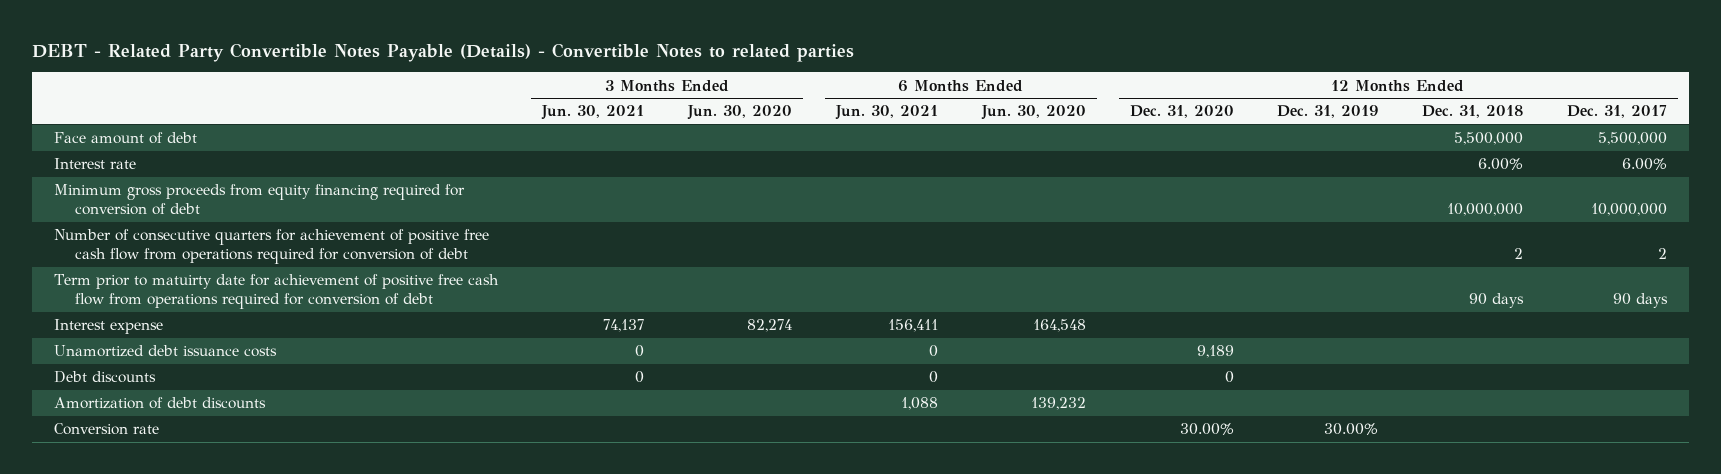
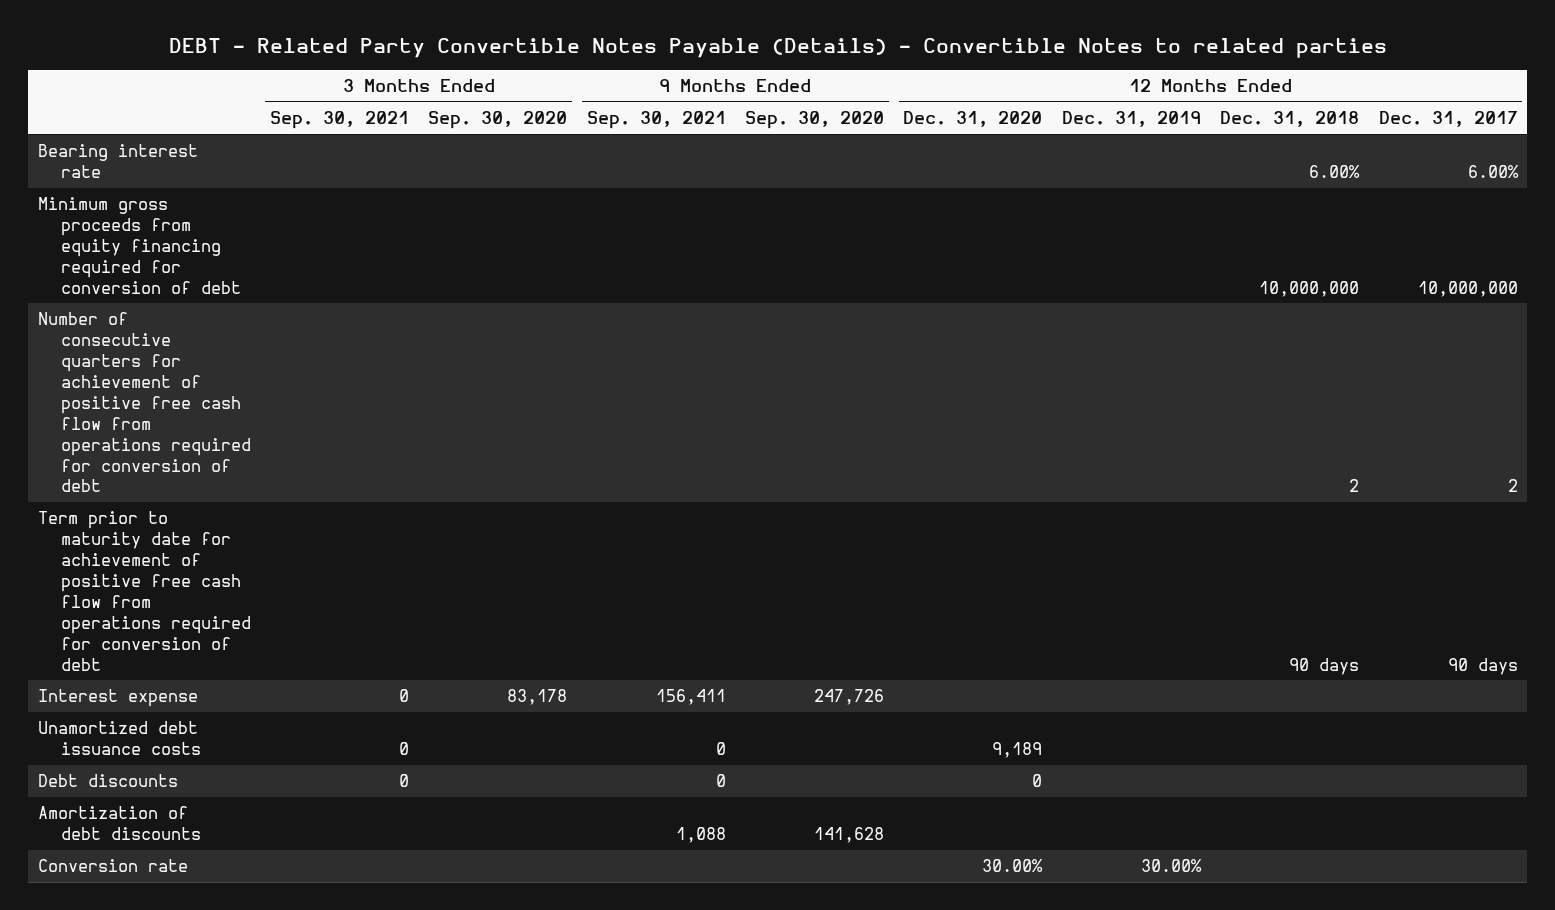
- | 3 Months Ended Jun. 30, 2021 | 3 Months Ended Jun. 30, 2020 | 6 Months Ended Jun. 30, 2021 | 6 Months Ended Jun. 30, 2020 | 12 Months Ended Dec. 31, 2020 | 12 Months Ended Dec. 31, 2019 | 12 Months Ended Dec. 31, 2018 | 12 Months Ended Dec. 31, 2017
+ | 3 Months Ended Sep. 30, 2021 | 3 Months Ended Sep. 30, 2020 | 9 Months Ended Sep. 30, 2021 | 9 Months Ended Sep. 30, 2020 | 12 Months Ended Dec. 31, 2020 | 12 Months Ended Dec. 31, 2019 | 12 Months Ended Dec. 31, 2018 | 12 Months Ended Dec. 31, 2017
- Face amount of debt | | | | | | | 5,500,000 | 5,500,000
- Interest rate | | | | | | | 6.00% | 6.00%
+ Bearing interest rate | | | | | | | 6.00% | 6.00%
- Term prior to matuirty date for achievement of positive free cash flow from operations required for conversion of debt | | | | | | | 90 days | 90 days
+ Term prior to maturity date for achievement of positive free cash flow from operations required for conversion of debt | | | | | | | 90 days | 90 days

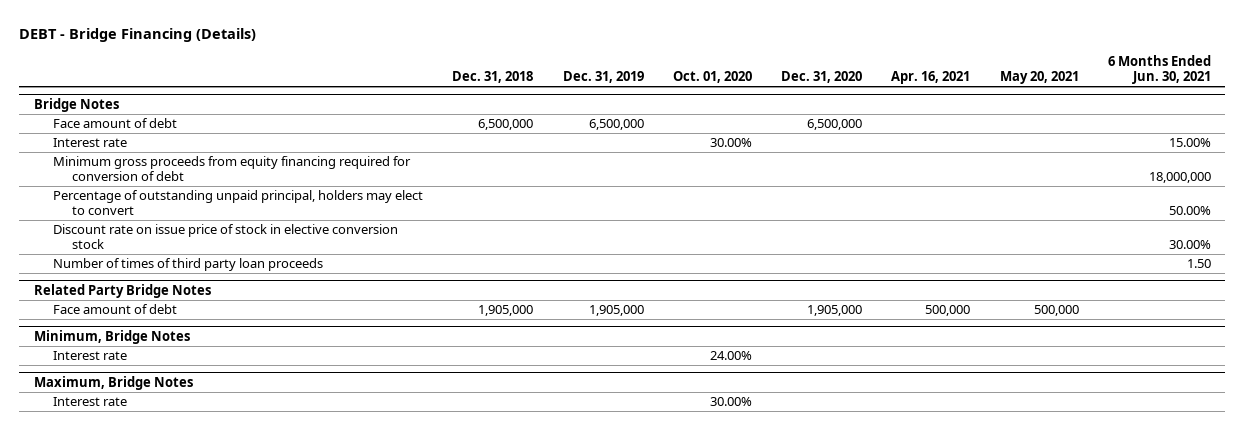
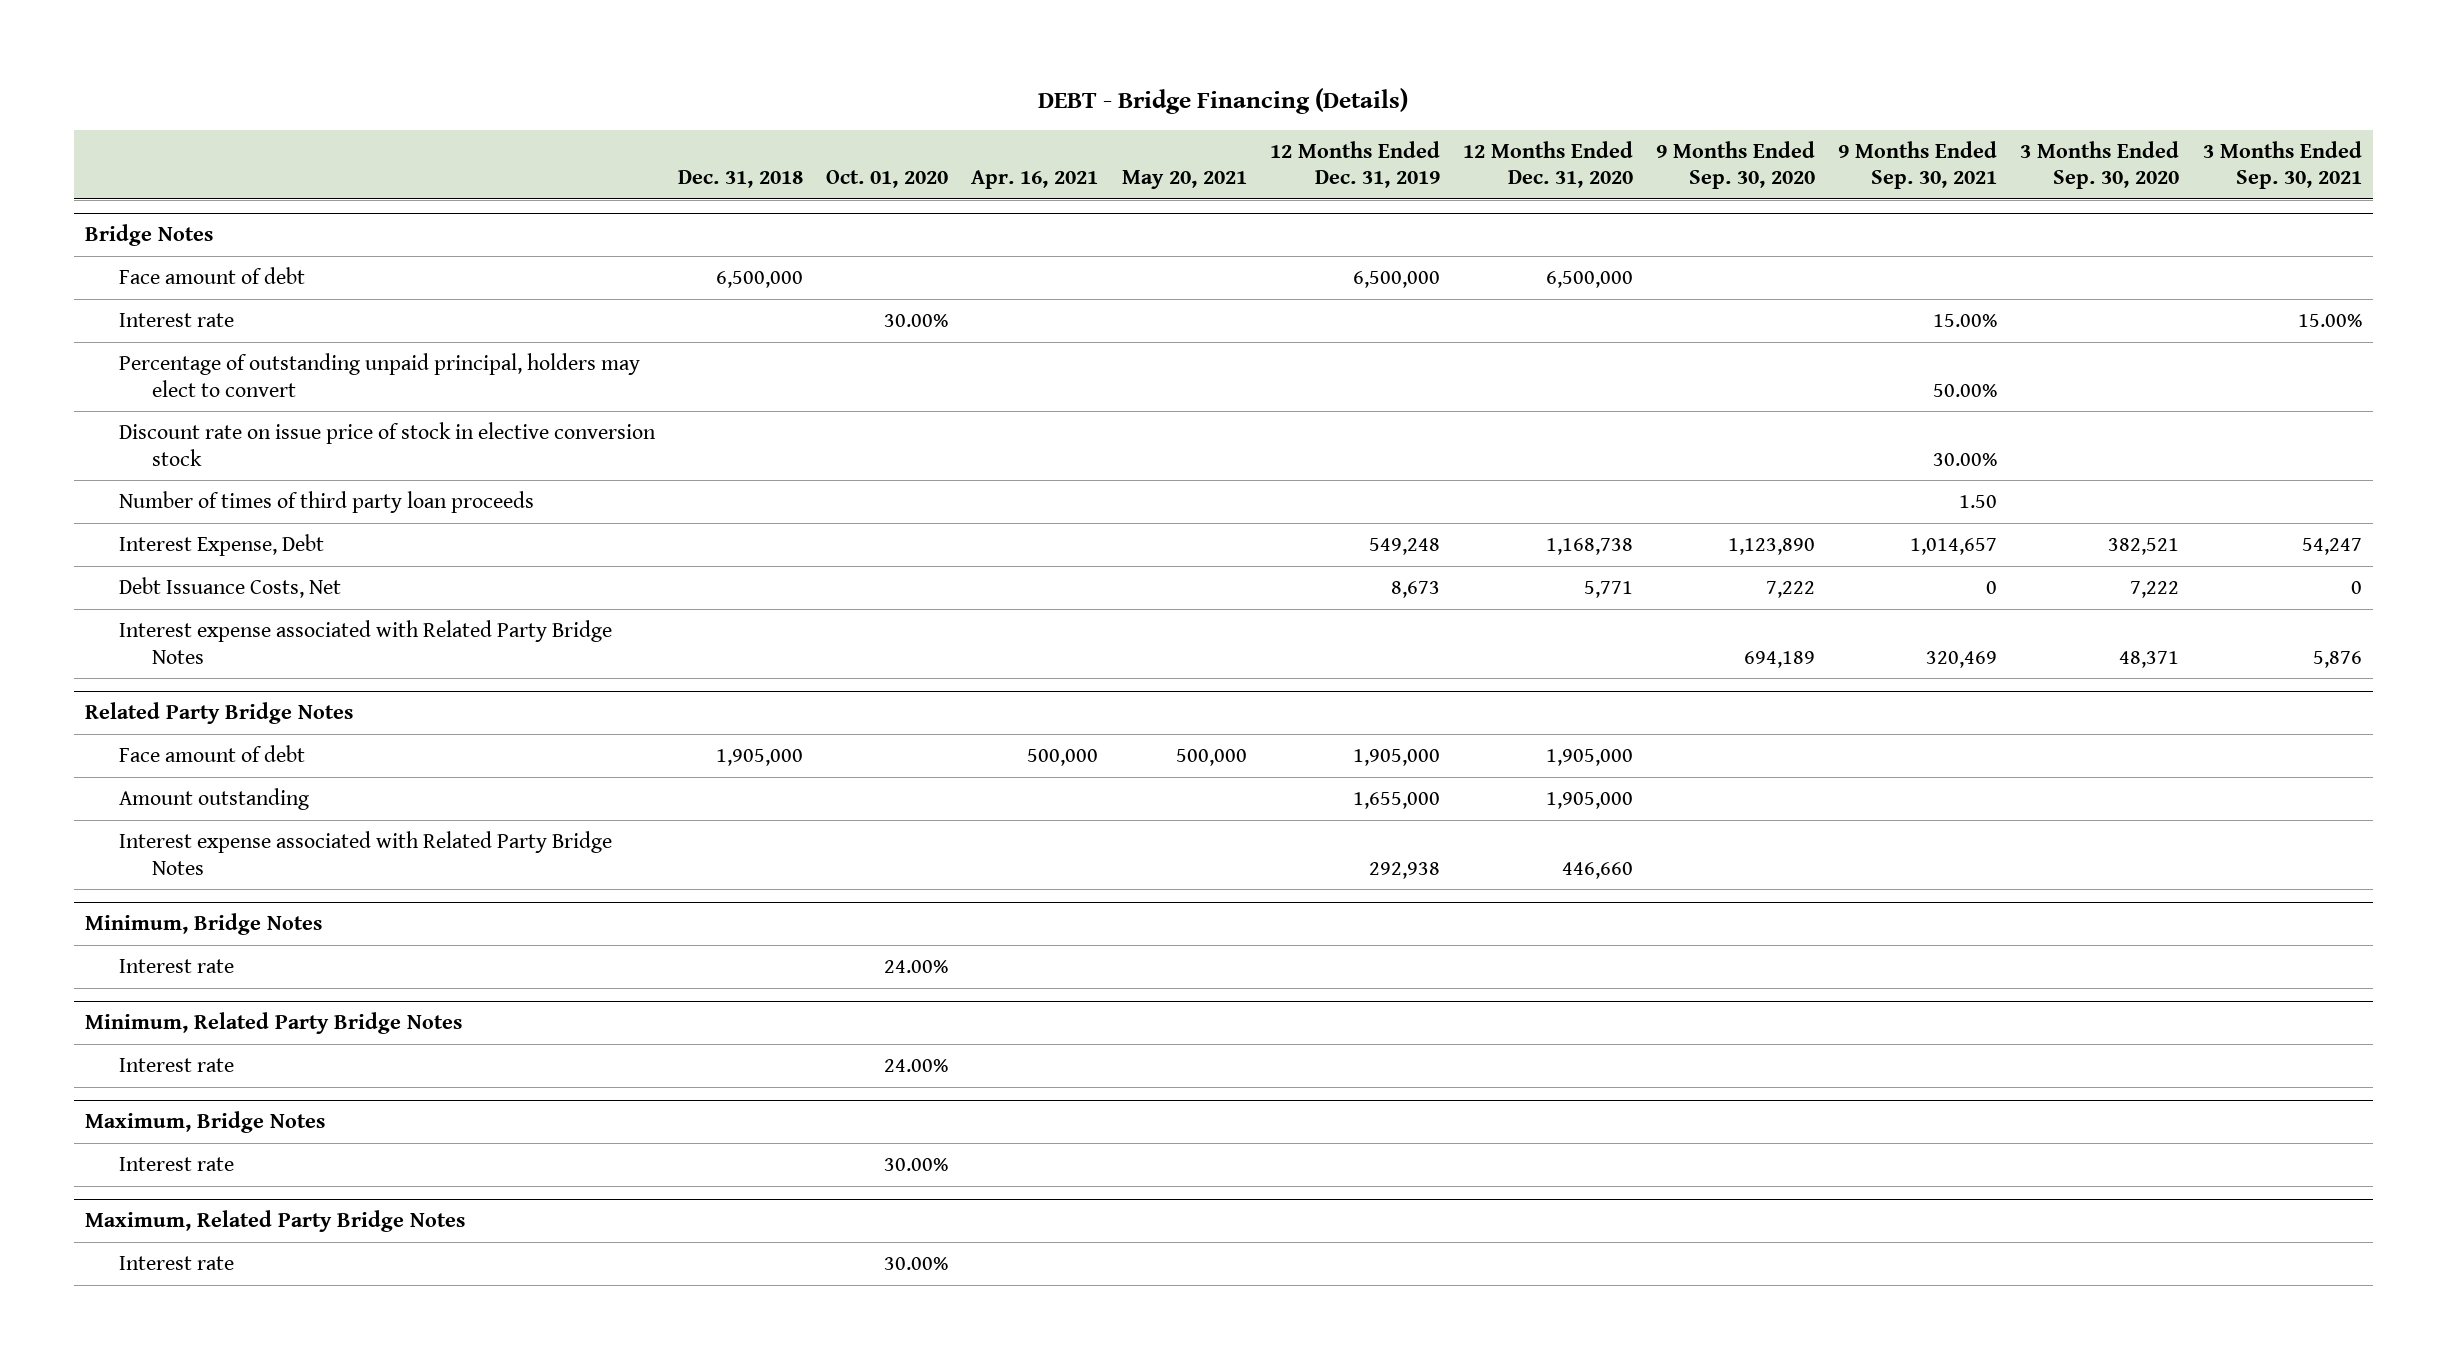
- | Dec. 31, 2018 | Dec. 31, 2019 | Oct. 01, 2020 | Dec. 31, 2020 | Apr. 16, 2021 | May 20, 2021 | 6 Months Ended Jun. 30, 2021
+ | Dec. 31, 2018 | Oct. 01, 2020 | Apr. 16, 2021 | May 20, 2021 | 12 Months Ended Dec. 31, 2019 | 12 Months Ended Dec. 31, 2020 | 9 Months Ended Sep. 30, 2020 | 9 Months Ended Sep. 30, 2021 | 3 Months Ended Sep. 30, 2020 | 3 Months Ended Sep. 30, 2021
@ Bridge Notes
- Minimum gross proceeds from equity financing required for conversion of debt | | | | | | | 18,000,000
+ Interest Expense, Debt | | | | | 549,248 | 1,168,738 | 1,123,890 | 1,014,657 | 382,521 | 54,247
+ Debt Issuance Costs, Net | | | | | 8,673 | 5,771 | 7,222 | 0 | 7,222 | 0
+ Interest expense associated with Related Party Bridge Notes | | | | | | | 694,189 | 320,469 | 48,371 | 5,876
@ Related Party Bridge Notes
+ Amount outstanding | | | | | 1,655,000 | 1,905,000 | | | |
+ Interest expense associated with Related Party Bridge Notes | | | | | 292,938 | 446,660 | | | |
+ Minimum, Related Party Bridge Notes
+ Interest rate | | 24.00% | | | | | | | |
+ Maximum, Related Party Bridge Notes
+ Interest rate | | 30.00% | | | | | | | |

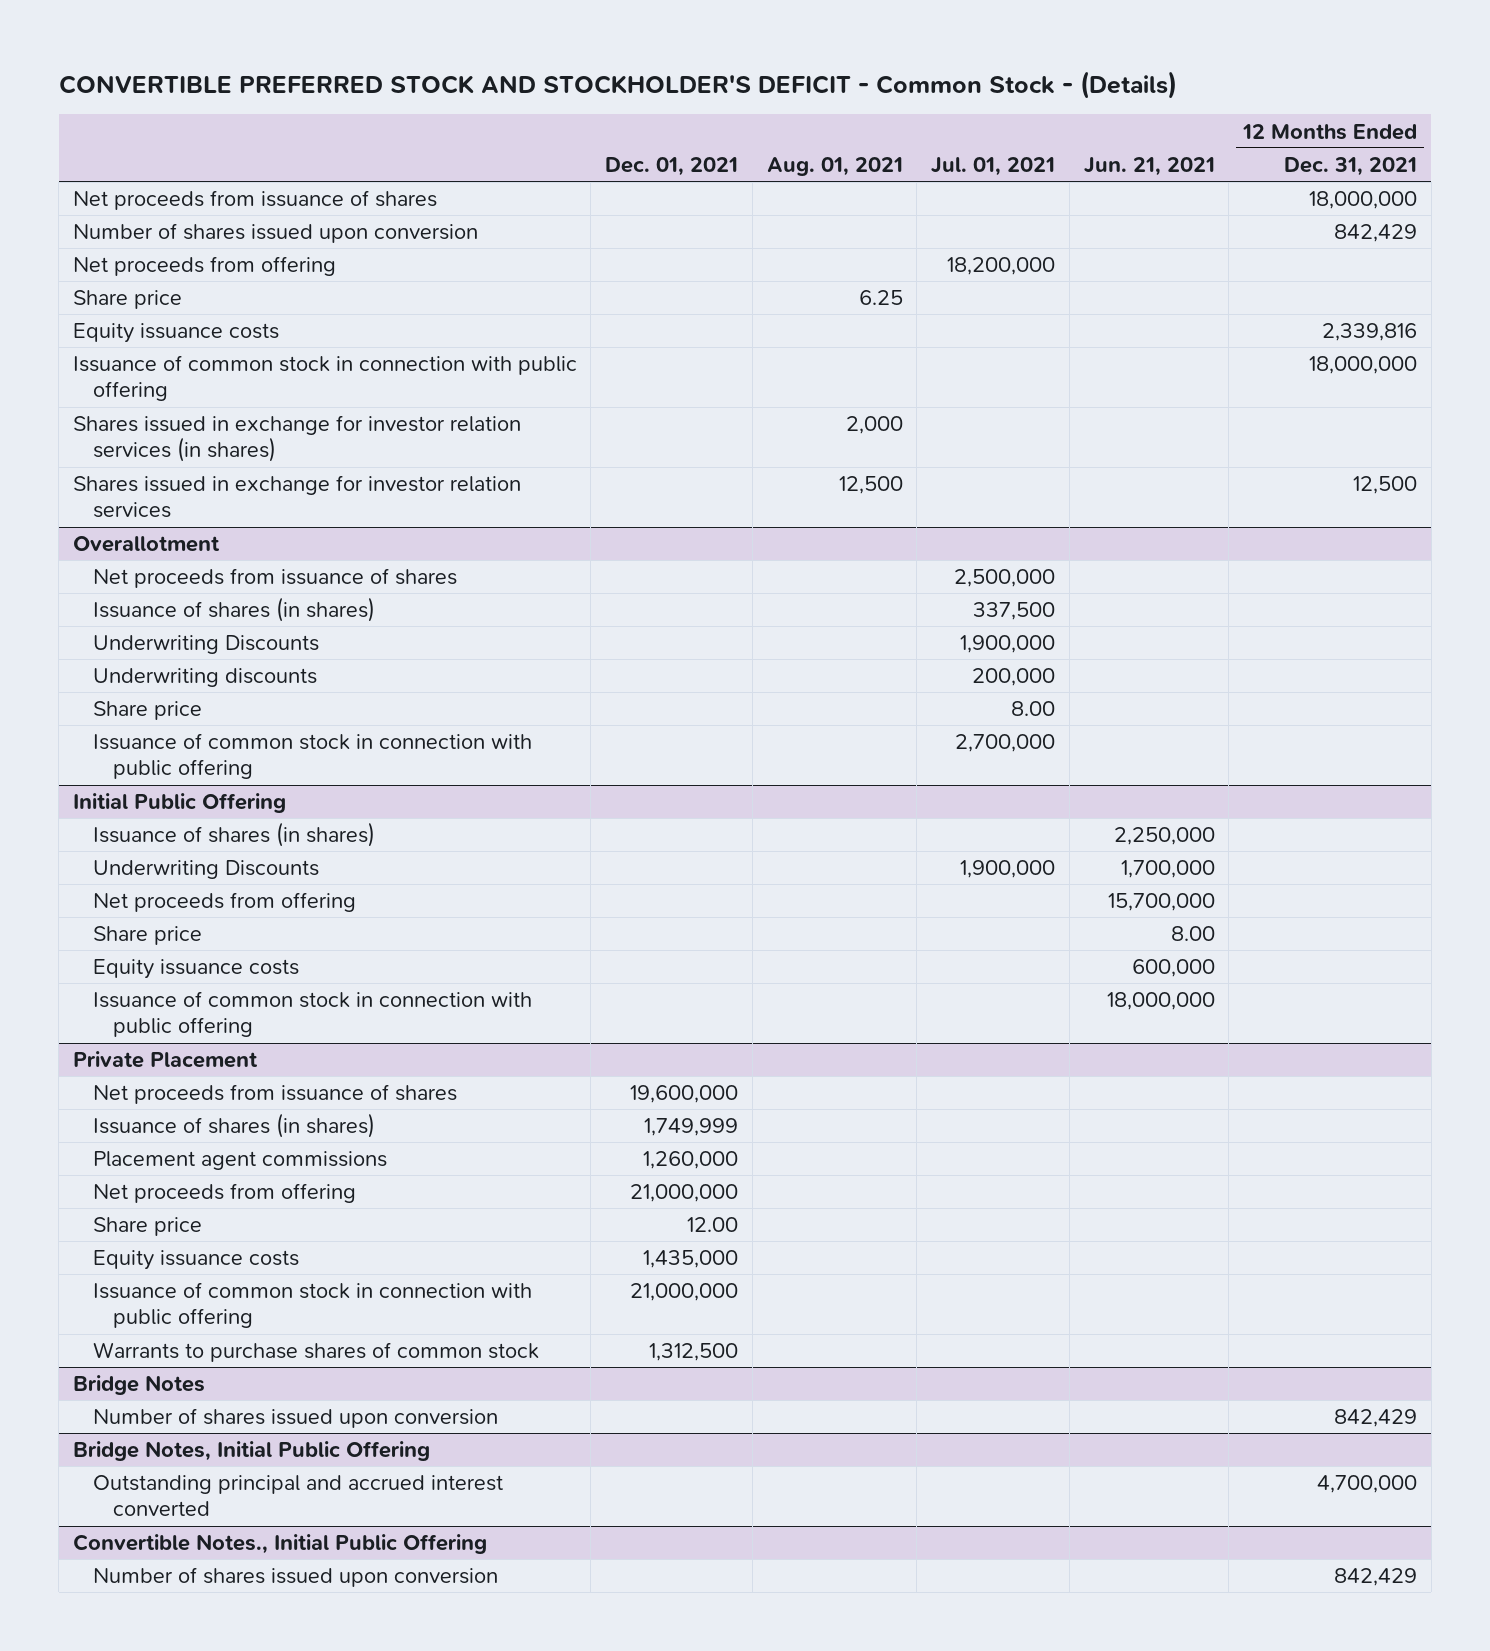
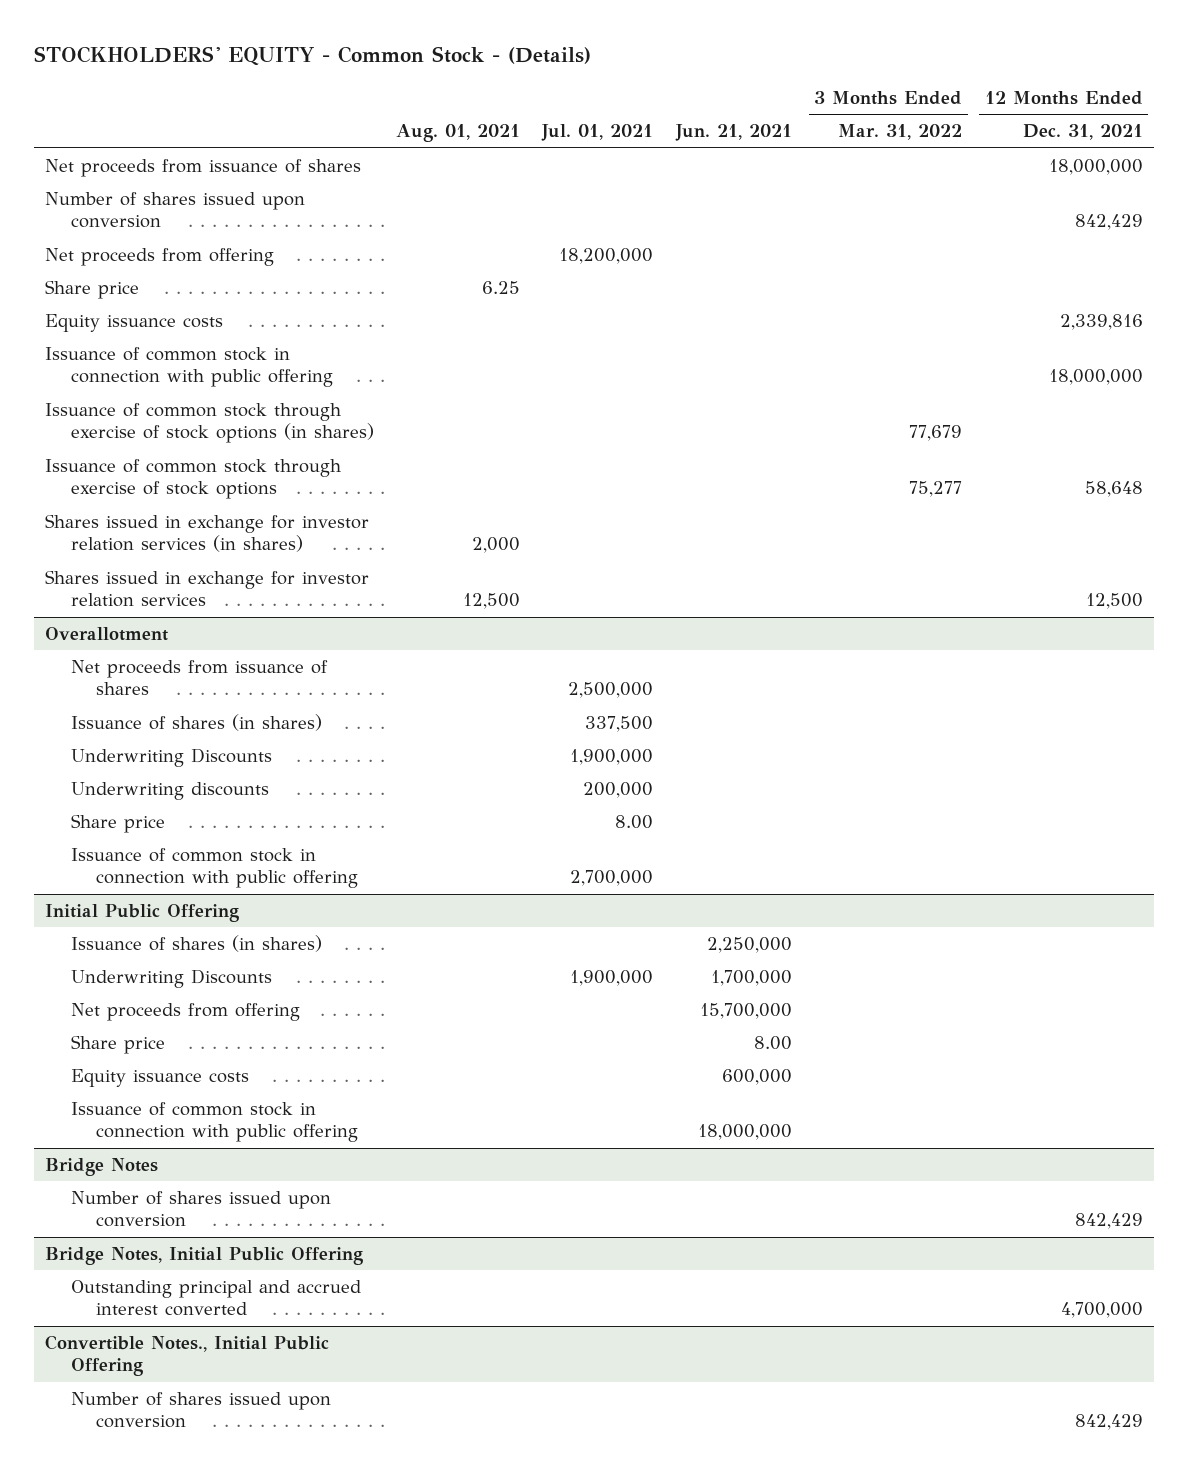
- CONVERTIBLE PREFERRED STOCK AND STOCKHOLDER'S DEFICIT - Common Stock - (Details)
+ STOCKHOLDERS' EQUITY - Common Stock - (Details)
- | Dec. 01, 2021 | Aug. 01, 2021 | Jul. 01, 2021 | Jun. 21, 2021 | 12 Months Ended Dec. 31, 2021
+ | Aug. 01, 2021 | Jul. 01, 2021 | Jun. 21, 2021 | 3 Months Ended Mar. 31, 2022 | 12 Months Ended Dec. 31, 2021
+ Issuance of common stock through exercise of stock options (in shares) | | | | 77,679 |
+ Issuance of common stock through exercise of stock options | | | | 75,277 | 58,648
- Private Placement
- Net proceeds from issuance of shares | 19,600,000 | | | |
- Issuance of shares (in shares) | 1,749,999 | | | |
- Placement agent commissions | 1,260,000 | | | |
- Net proceeds from offering | 21,000,000 | | | |
- Share price | 12.00 | | | |
- Equity issuance costs | 1,435,000 | | | |
- Issuance of common stock in connection with public offering | 21,000,000 | | | |
- Warrants to purchase shares of common stock | 1,312,500 | | | |

